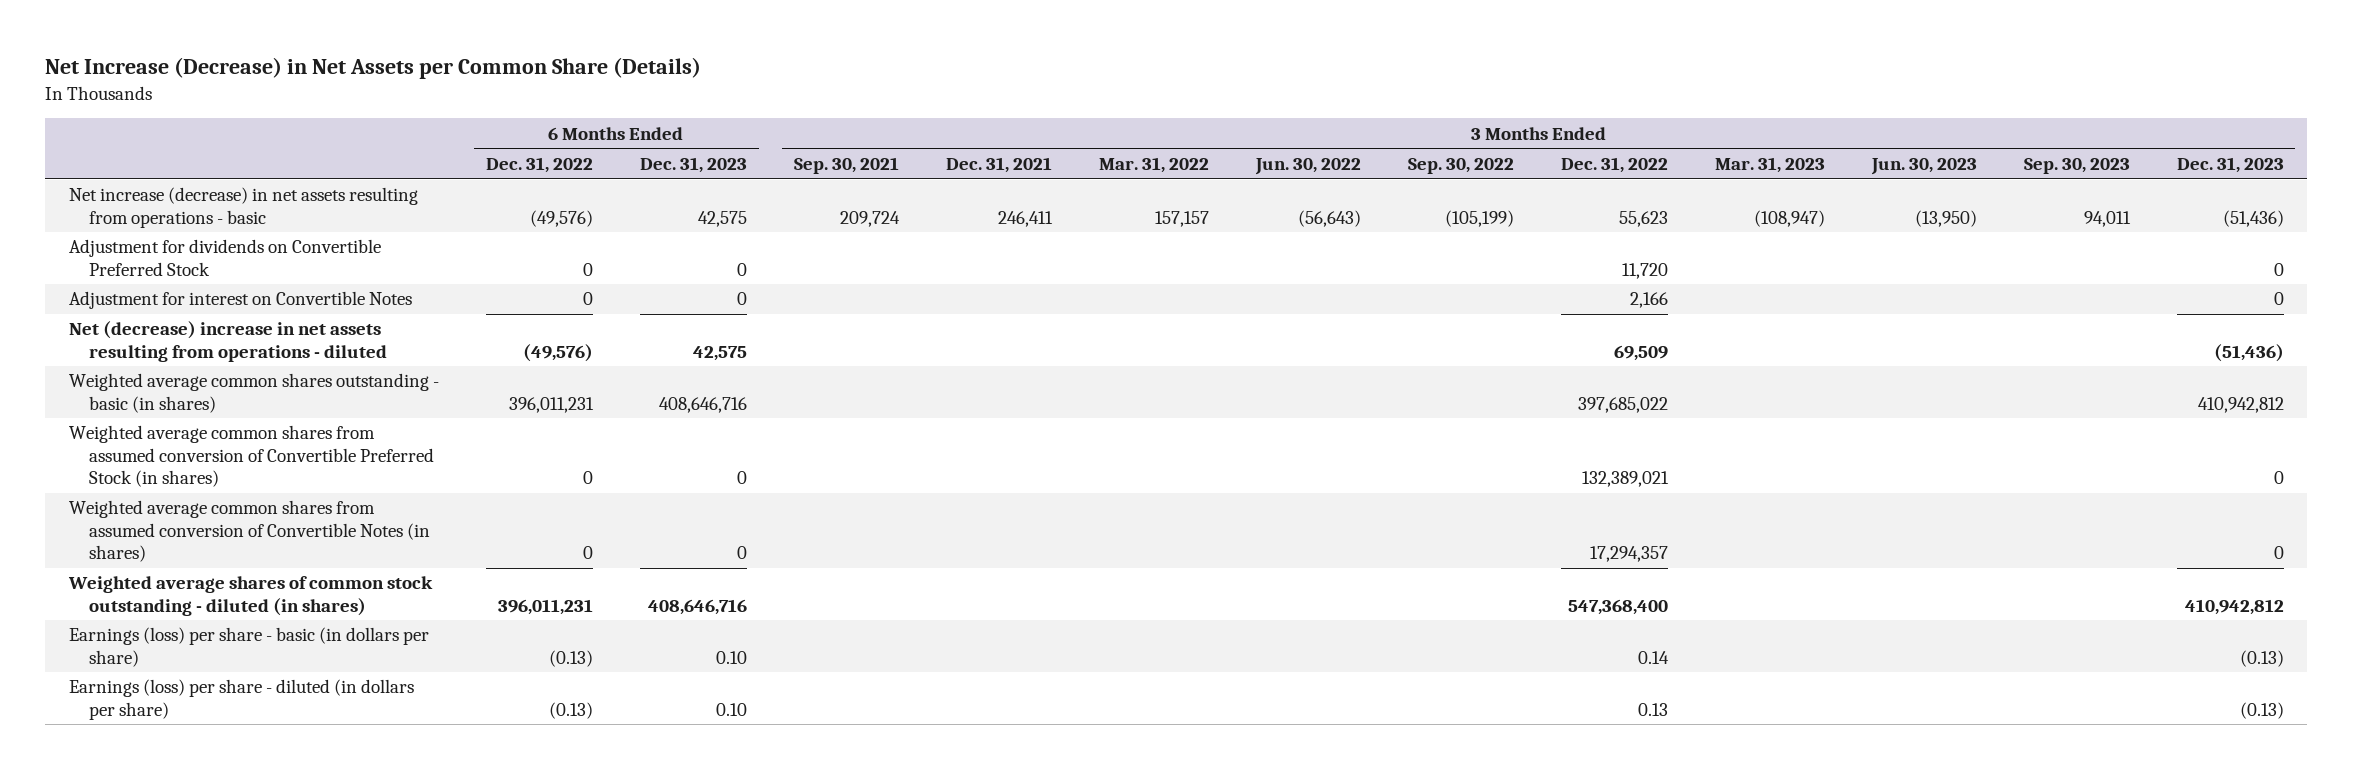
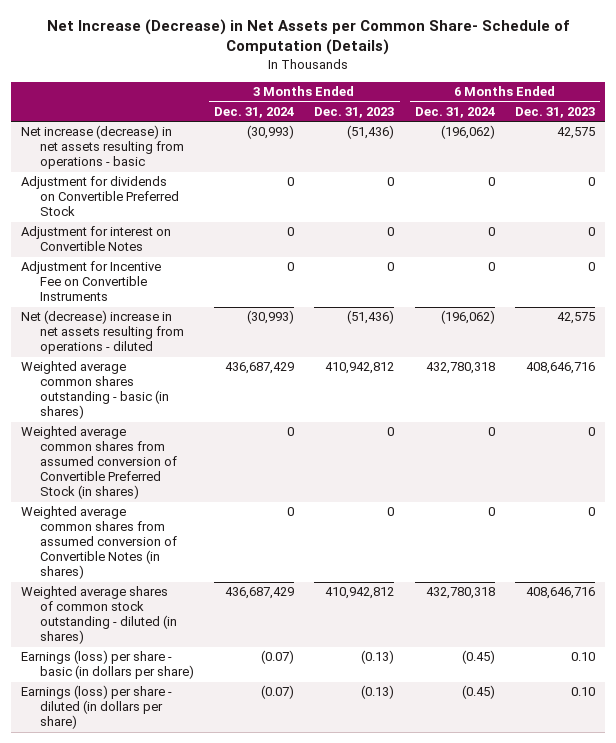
- Net Increase (Decrease) in Net Assets per Common Share (Details)
+ Net Increase (Decrease) in Net Assets per Common Share- Schedule of Computation (Details)
- | 6 Months Ended Dec. 31, 2022 | 6 Months Ended Dec. 31, 2023 | 3 Months Ended Sep. 30, 2021 | 3 Months Ended Dec. 31, 2021 | 3 Months Ended Mar. 31, 2022 | 3 Months Ended Jun. 30, 2022 | 3 Months Ended Sep. 30, 2022 | 3 Months Ended Dec. 31, 2022 | 3 Months Ended Mar. 31, 2023 | 3 Months Ended Jun. 30, 2023 | 3 Months Ended Sep. 30, 2023 | 3 Months Ended Dec. 31, 2023
+ | 3 Months Ended Dec. 31, 2024 | 3 Months Ended Dec. 31, 2023 | 6 Months Ended Dec. 31, 2024 | 6 Months Ended Dec. 31, 2023
+ Adjustment for Incentive Fee on Convertible Instruments | 0 | 0 | 0 | 0

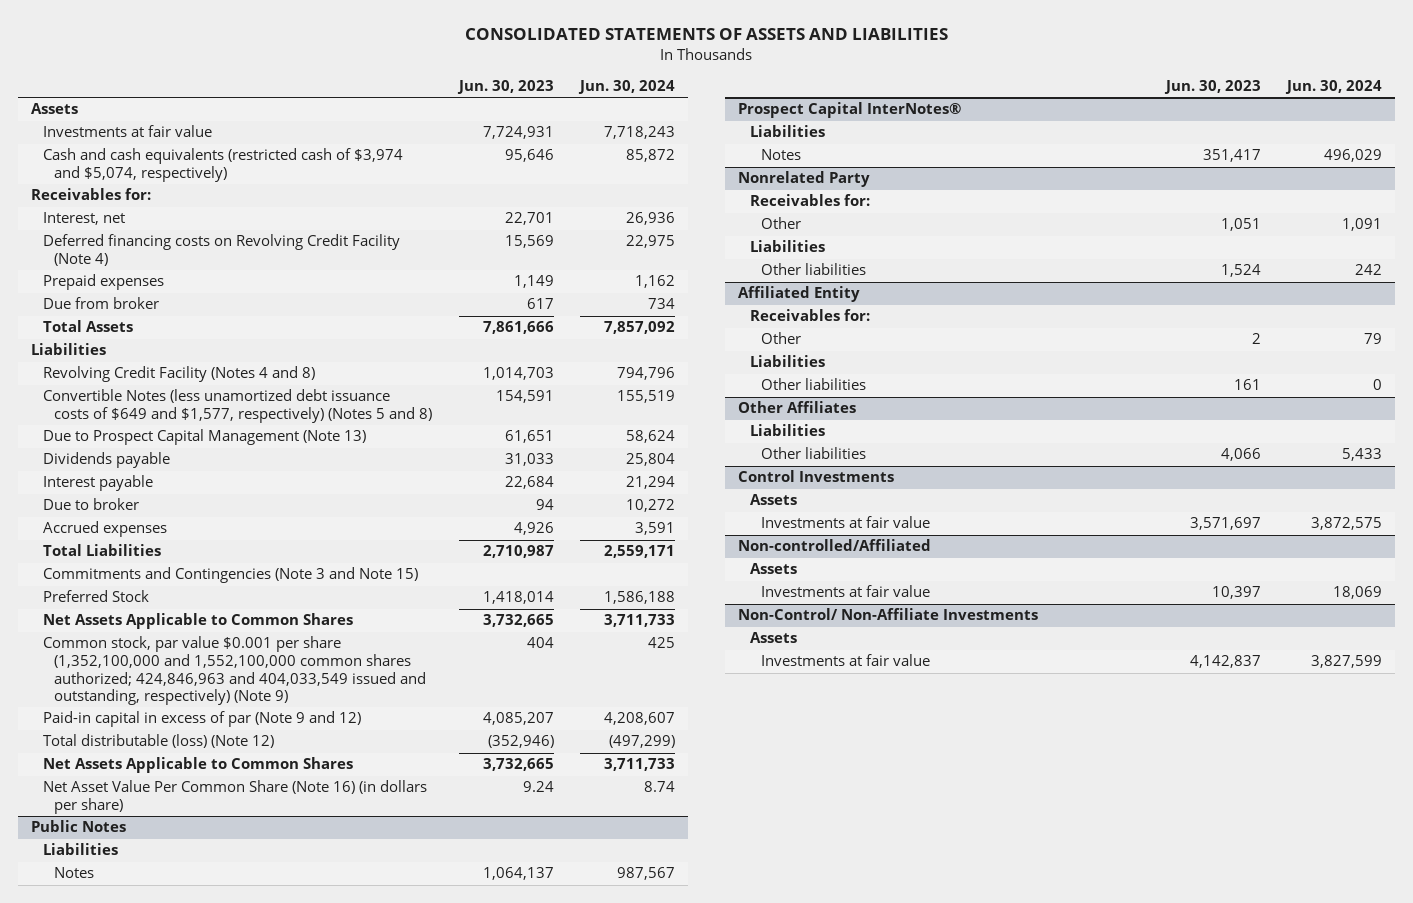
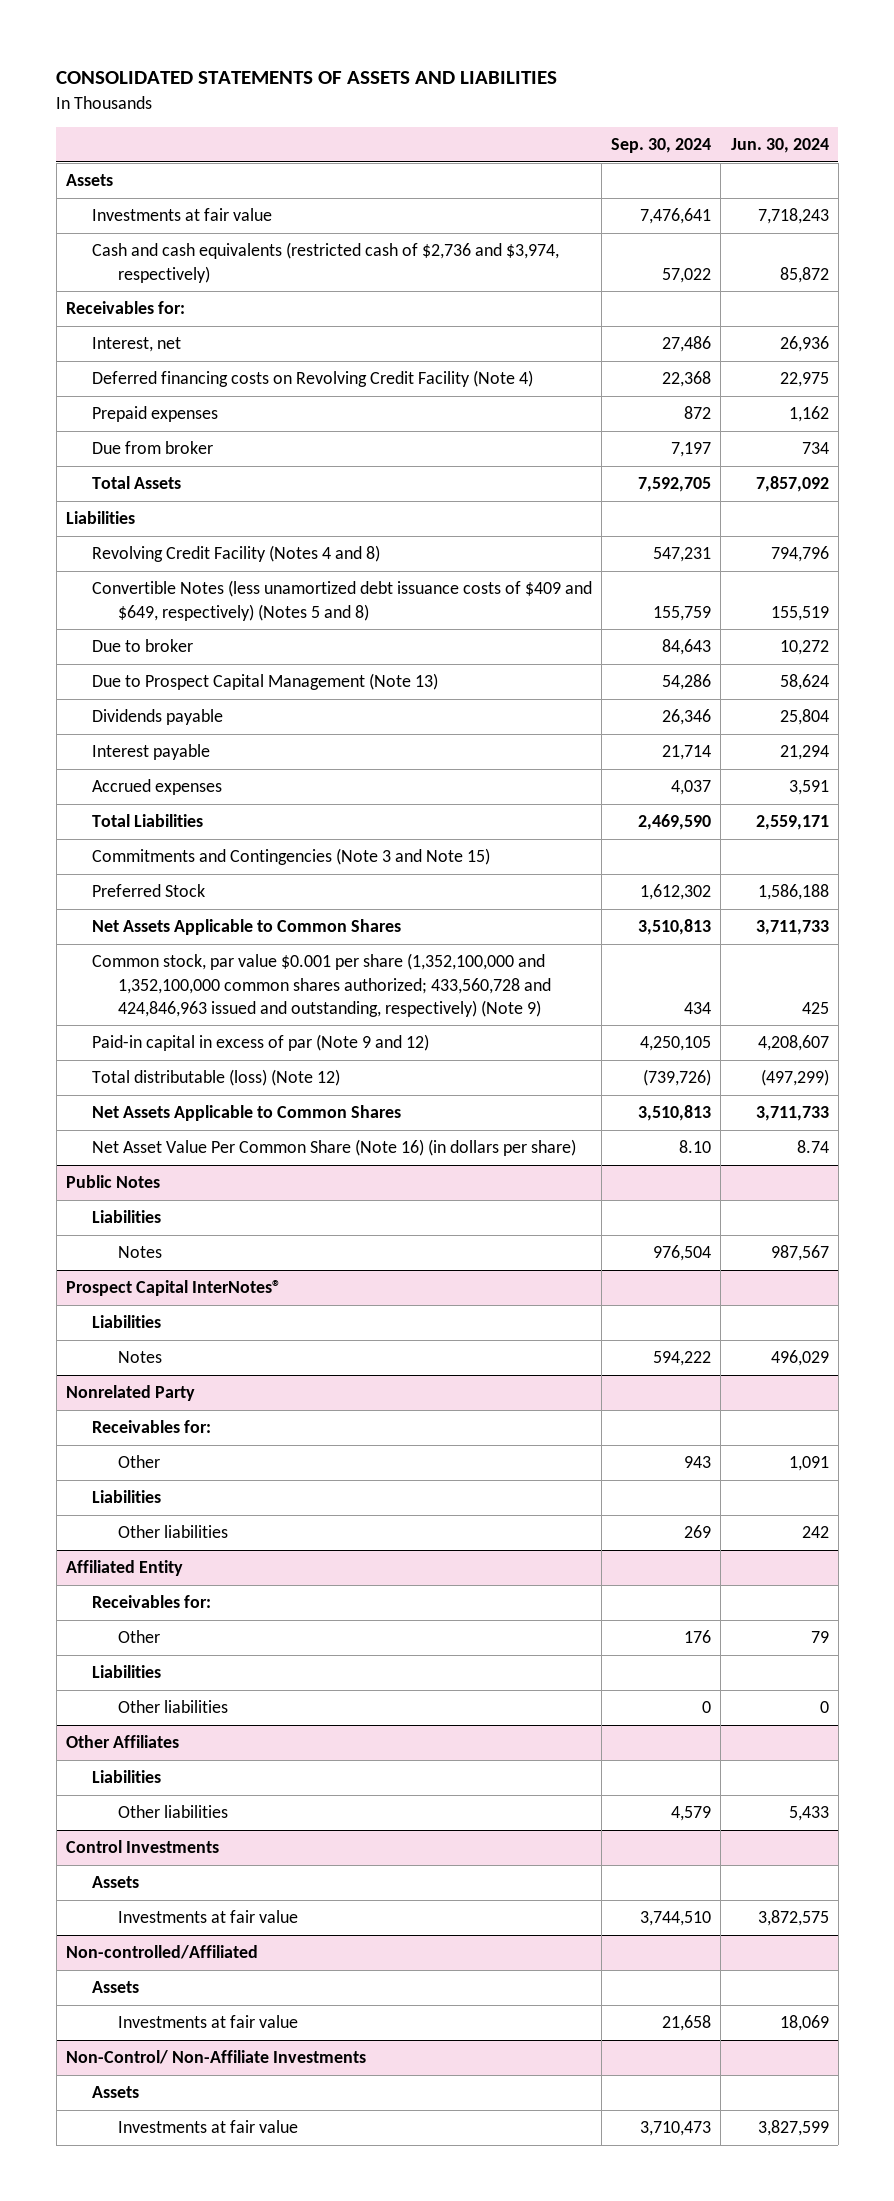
- | Jun. 30, 2023 | Jun. 30, 2024
+ | Sep. 30, 2024 | Jun. 30, 2024
- Cash and cash equivalents (restricted cash of $3,974 and $5,074, respectively) | 95,646 | 85,872
+ Cash and cash equivalents (restricted cash of $2,736 and $3,974, respectively) | 57,022 | 85,872
- Convertible Notes (less unamortized debt issuance costs of $649 and $1,577, respectively) (Notes 5 and 8) | 154,591 | 155,519
+ Convertible Notes (less unamortized debt issuance costs of $409 and $649, respectively) (Notes 5 and 8) | 155,759 | 155,519
moved up: Due to broker | 84,643 | 10,272
- Common stock, par value $0.001 per share (1,352,100,000 and 1,552,100,000 common shares authorized; 424,846,963 and 404,033,549 issued and outstanding, respectively) (Note 9) | 404 | 425
+ Common stock, par value $0.001 per share (1,352,100,000 and 1,352,100,000 common shares authorized; 433,560,728 and 424,846,963 issued and outstanding, respectively) (Note 9) | 434 | 425

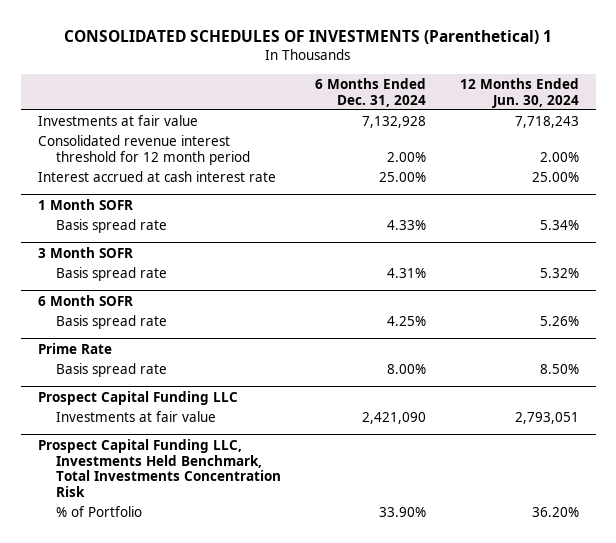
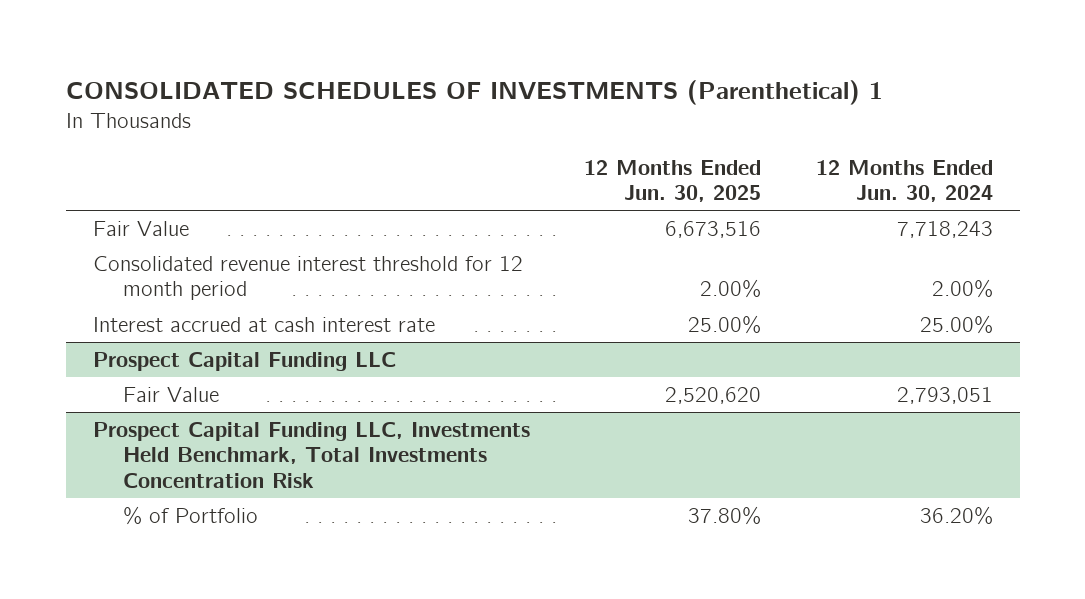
- | 6 Months Ended Dec. 31, 2024 | 12 Months Ended Jun. 30, 2024
+ | 12 Months Ended Jun. 30, 2025 | 12 Months Ended Jun. 30, 2024
- Investments at fair value | 7,132,928 | 7,718,243
+ Fair Value | 6,673,516 | 7,718,243
- 1 Month SOFR
- Basis spread rate | 4.33% | 5.34%
- 3 Month SOFR
- Basis spread rate | 4.31% | 5.32%
- 6 Month SOFR
- Basis spread rate | 4.25% | 5.26%
- Prime Rate
- Basis spread rate | 8.00% | 8.50%
@ Prospect Capital Funding LLC
- Investments at fair value | 2,421,090 | 2,793,051
+ Fair Value | 2,520,620 | 2,793,051

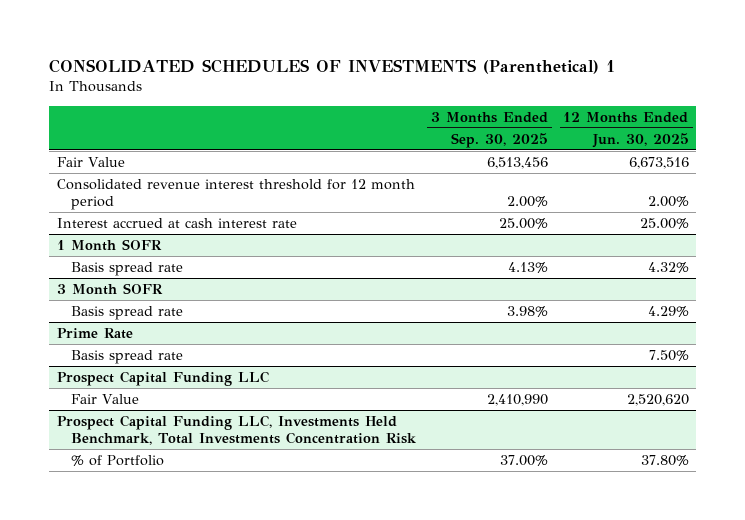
- | 12 Months Ended Jun. 30, 2025 | 12 Months Ended Jun. 30, 2024
+ | 3 Months Ended Sep. 30, 2025 | 12 Months Ended Jun. 30, 2025
+ 1 Month SOFR
+ Basis spread rate | 4.13% | 4.32%
+ 3 Month SOFR
+ Basis spread rate | 3.98% | 4.29%
+ Prime Rate
+ Basis spread rate | | 7.50%

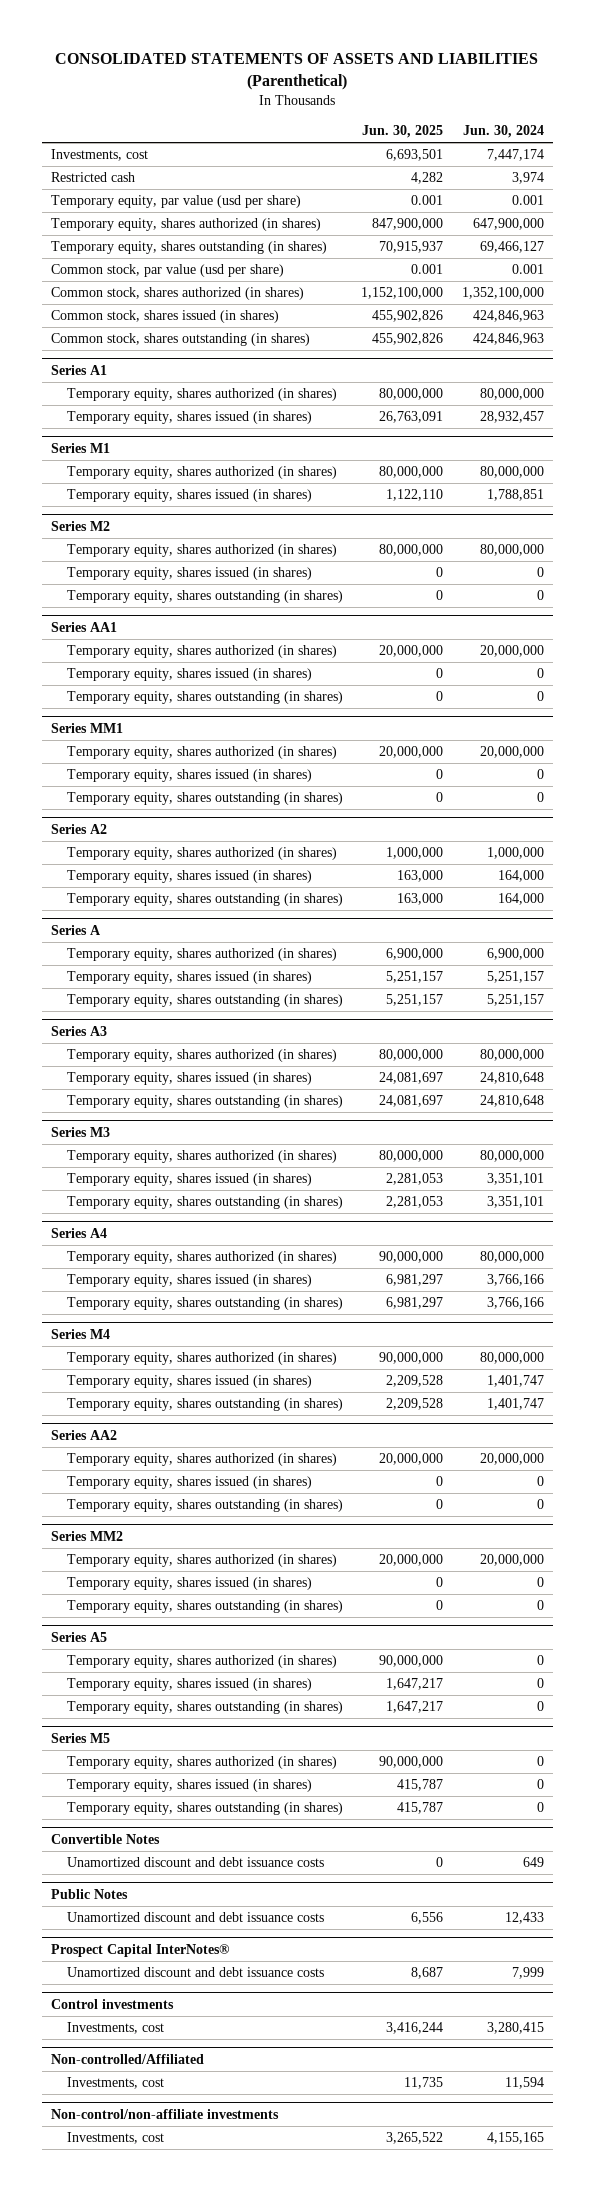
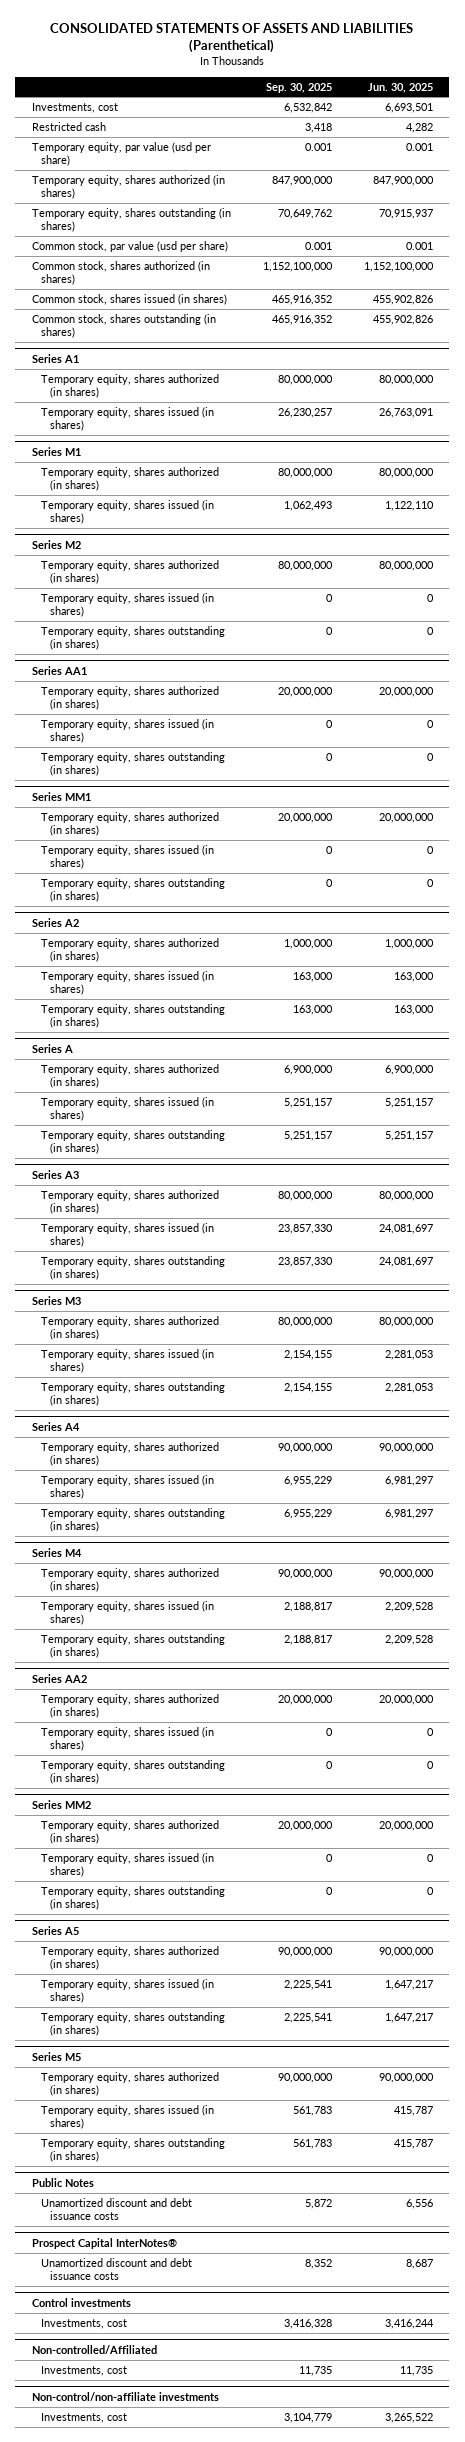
- | Jun. 30, 2025 | Jun. 30, 2024
+ | Sep. 30, 2025 | Jun. 30, 2025
- Convertible Notes
- Unamortized discount and debt issuance costs | 0 | 649

